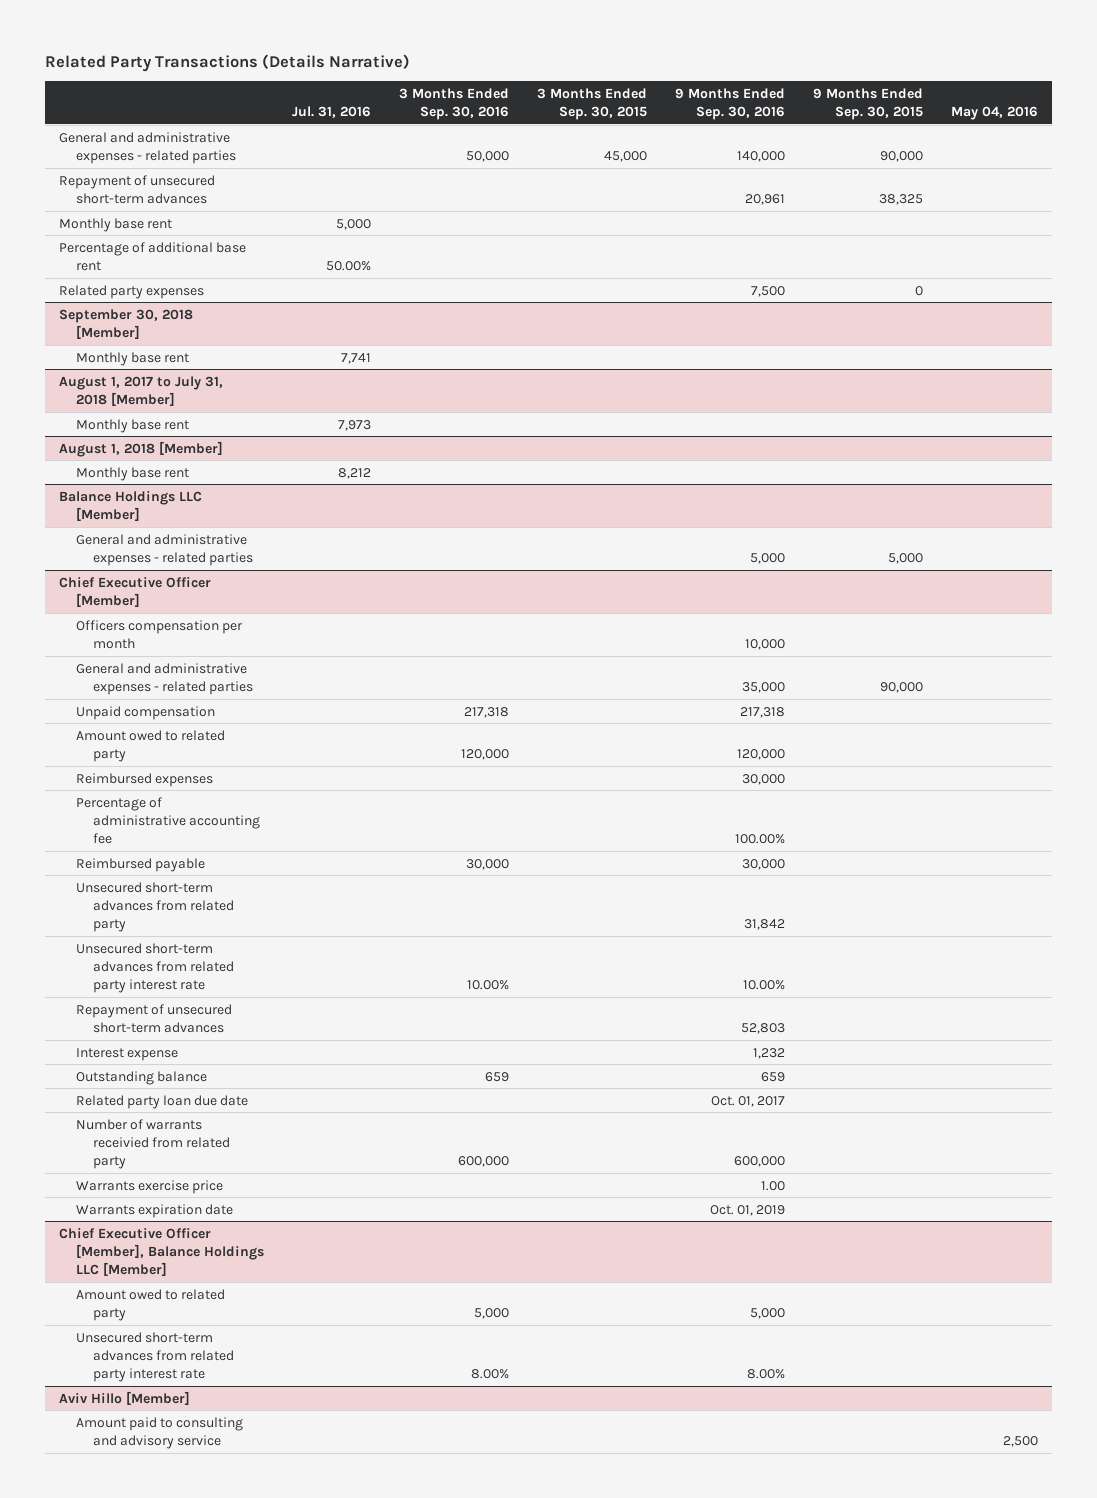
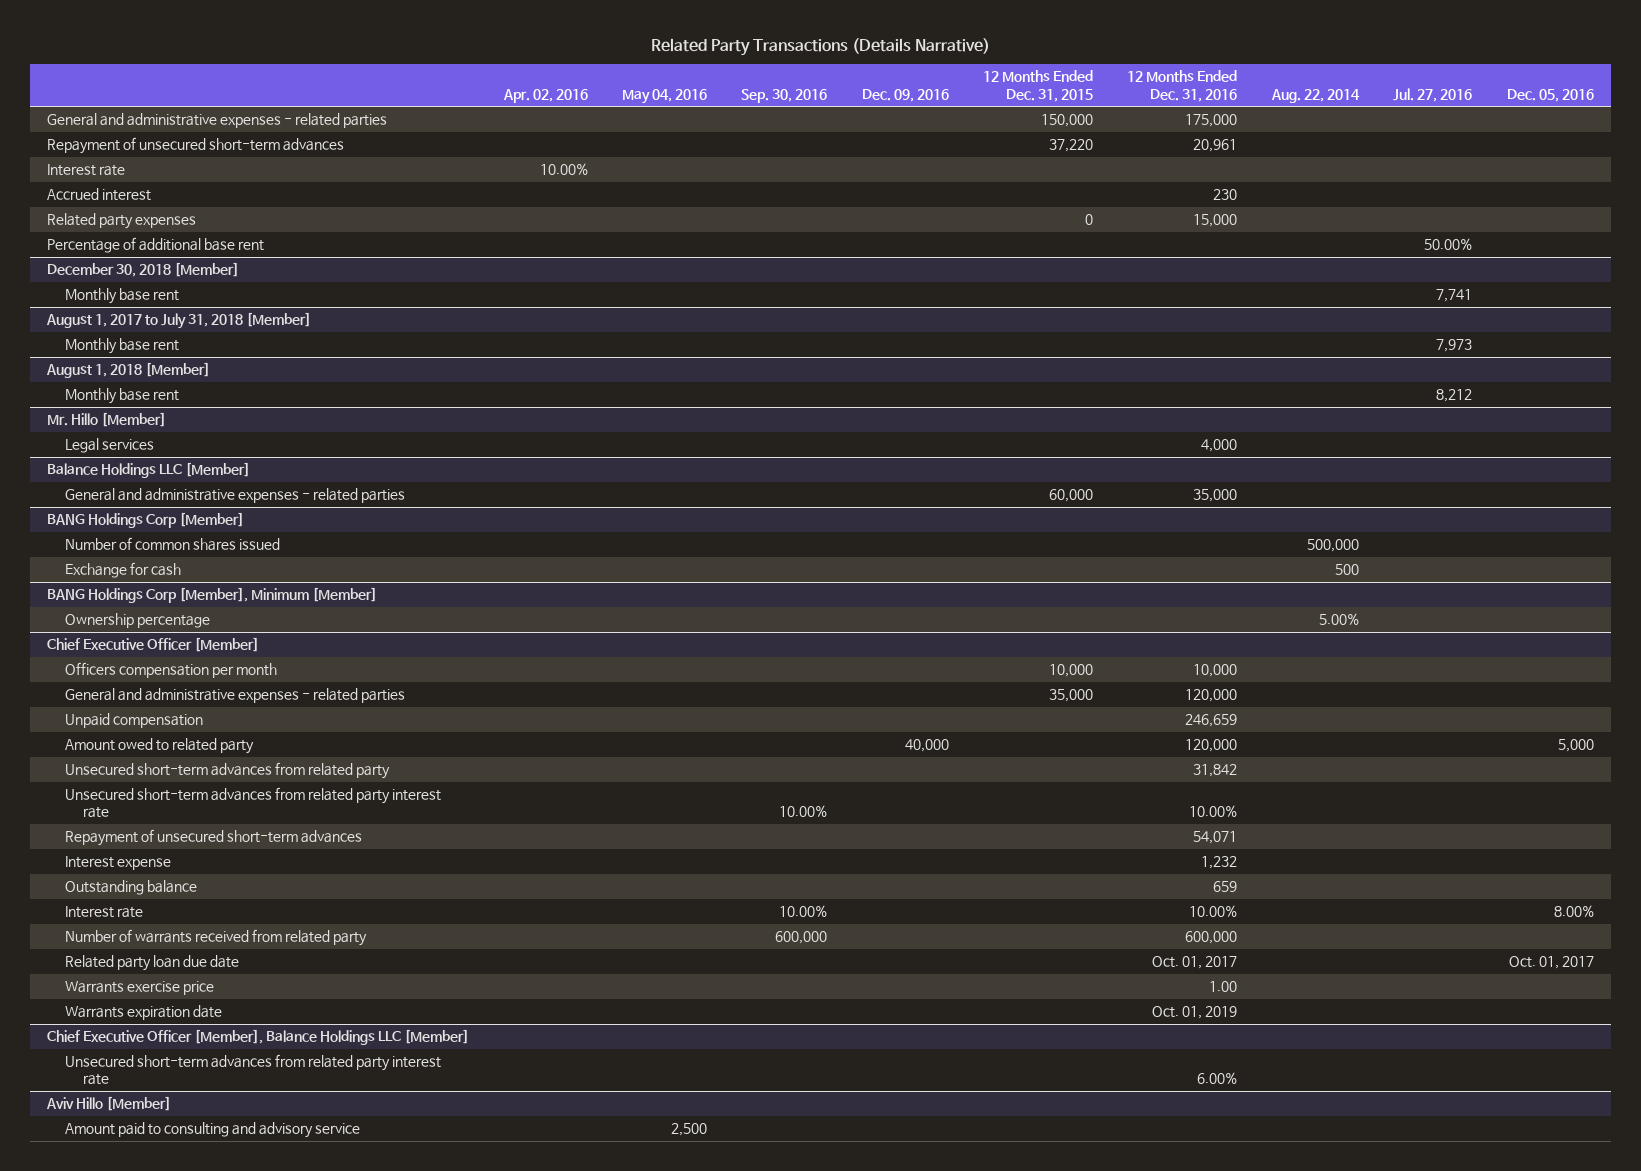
- | Jul. 31, 2016 | 3 Months Ended Sep. 30, 2016 | 3 Months Ended Sep. 30, 2015 | 9 Months Ended Sep. 30, 2016 | 9 Months Ended Sep. 30, 2015 | May 04, 2016
+ | Apr. 02, 2016 | May 04, 2016 | Sep. 30, 2016 | Dec. 09, 2016 | 12 Months Ended Dec. 31, 2015 | 12 Months Ended Dec. 31, 2016 | Aug. 22, 2014 | Jul. 27, 2016 | Dec. 05, 2016
- Monthly base rent | 5,000 | | | | |
+ Interest rate | 10.00% | | | | | | | |
+ Accrued interest | | | | | | 230 | | |
- September 30, 2018 [Member]
- Monthly base rent | 7,741 | | | | |
moved down: Percentage of additional base rent | | | | | | | | 50.00% |
+ December 30, 2018 [Member]
+ Monthly base rent | | | | | | | | 7,741 |
+ Mr. Hillo [Member]
+ Legal services | | | | | | 4,000 | | |
+ BANG Holdings Corp [Member]
+ Number of common shares issued | | | | | | | 500,000 | |
+ Exchange for cash | | | | | | | 500 | |
+ BANG Holdings Corp [Member], Minimum [Member]
+ Ownership percentage | | | | | | | 5.00% | |
@ Chief Executive Officer [Member]
- Reimbursed expenses | | | | 30,000 | |
- Percentage of administrative accounting fee | | | | 100.00% | |
- Reimbursed payable | | 30,000 | | 30,000 | |
+ Interest rate | | | 10.00% | | | 10.00% | | | 8.00%
+ Number of warrants received from related party | | | 600,000 | | | 600,000 | | |
- Number of warrants receivied from related party | | 600,000 | | 600,000 | |
@ Chief Executive Officer [Member], Balance Holdings LLC [Member]
- Amount owed to related party | | 5,000 | | 5,000 | |

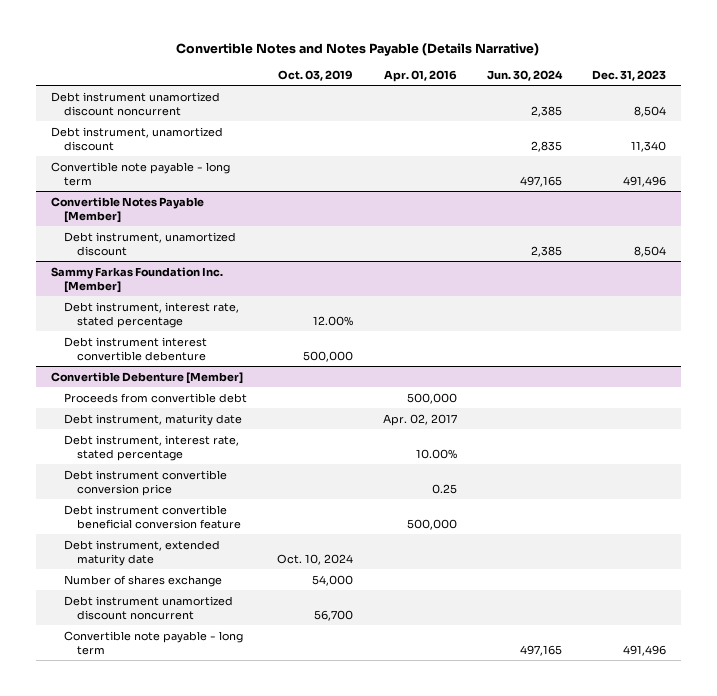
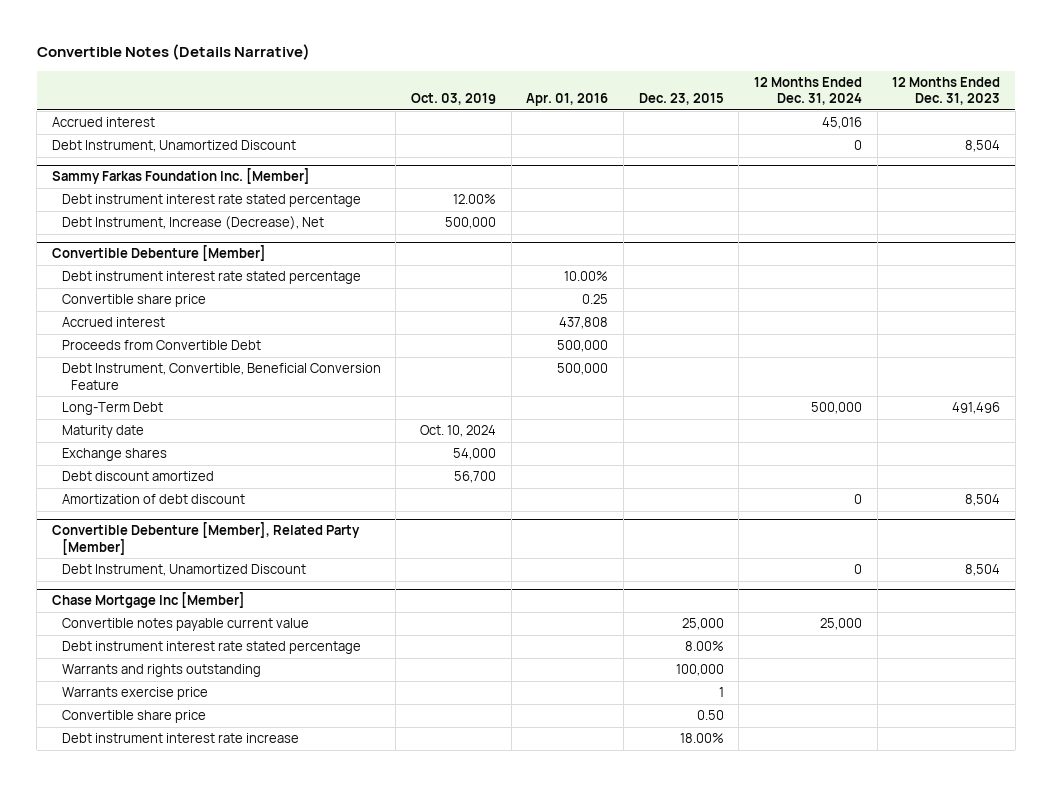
- Convertible Notes and Notes Payable (Details Narrative)
+ Convertible Notes (Details Narrative)
- | Oct. 03, 2019 | Apr. 01, 2016 | Jun. 30, 2024 | Dec. 31, 2023
+ | Oct. 03, 2019 | Apr. 01, 2016 | Dec. 23, 2015 | 12 Months Ended Dec. 31, 2024 | 12 Months Ended Dec. 31, 2023
- Debt instrument unamortized discount noncurrent | | | 2,385 | 8,504
- Debt instrument, unamortized discount | | | 2,835 | 11,340
- Convertible note payable - long term | | | 497,165 | 491,496
- Convertible Notes Payable [Member]
- Debt instrument, unamortized discount | | | 2,385 | 8,504
+ Accrued interest | | | | 45,016 |
+ Debt Instrument, Unamortized Discount | | | | 0 | 8,504
@ Sammy Farkas Foundation Inc. [Member]
- Debt instrument, interest rate, stated percentage | 12.00% | | |
- Debt instrument interest convertible debenture | 500,000 | | |
+ Debt instrument interest rate stated percentage | 12.00% | | | |
+ Debt Instrument, Increase (Decrease), Net | 500,000 | | | |
@ Convertible Debenture [Member]
- Proceeds from convertible debt | | 500,000 | |
- Debt instrument, maturity date | | Apr. 02, 2017 | |
- Debt instrument, interest rate, stated percentage | | 10.00% | |
- Debt instrument convertible conversion price | | 0.25 | |
- Debt instrument convertible beneficial conversion feature | | 500,000 | |
- Debt instrument, extended maturity date | Oct. 10, 2024 | | |
- Number of shares exchange | 54,000 | | |
- Debt instrument unamortized discount noncurrent | 56,700 | | |
- Convertible note payable - long term | | | 497,165 | 491,496
+ Debt instrument interest rate stated percentage | | 10.00% | | |
+ Convertible share price | | 0.25 | | |
+ Accrued interest | | 437,808 | | |
+ Proceeds from Convertible Debt | | 500,000 | | |
+ Debt Instrument, Convertible, Beneficial Conversion Feature | | 500,000 | | |
+ Long-Term Debt | | | | 500,000 | 491,496
+ Maturity date | Oct. 10, 2024 | | | |
+ Exchange shares | 54,000 | | | |
+ Debt discount amortized | 56,700 | | | |
+ Amortization of debt discount | | | | 0 | 8,504
+ Convertible Debenture [Member], Related Party [Member]
+ Debt Instrument, Unamortized Discount | | | | 0 | 8,504
+ Chase Mortgage Inc [Member]
+ Convertible notes payable current value | | | 25,000 | 25,000 |
+ Debt instrument interest rate stated percentage | | | 8.00% | |
+ Warrants and rights outstanding | | | 100,000 | |
+ Warrants exercise price | | | 1 | |
+ Convertible share price | | | 0.50 | |
+ Debt instrument interest rate increase | | | 18.00% | |

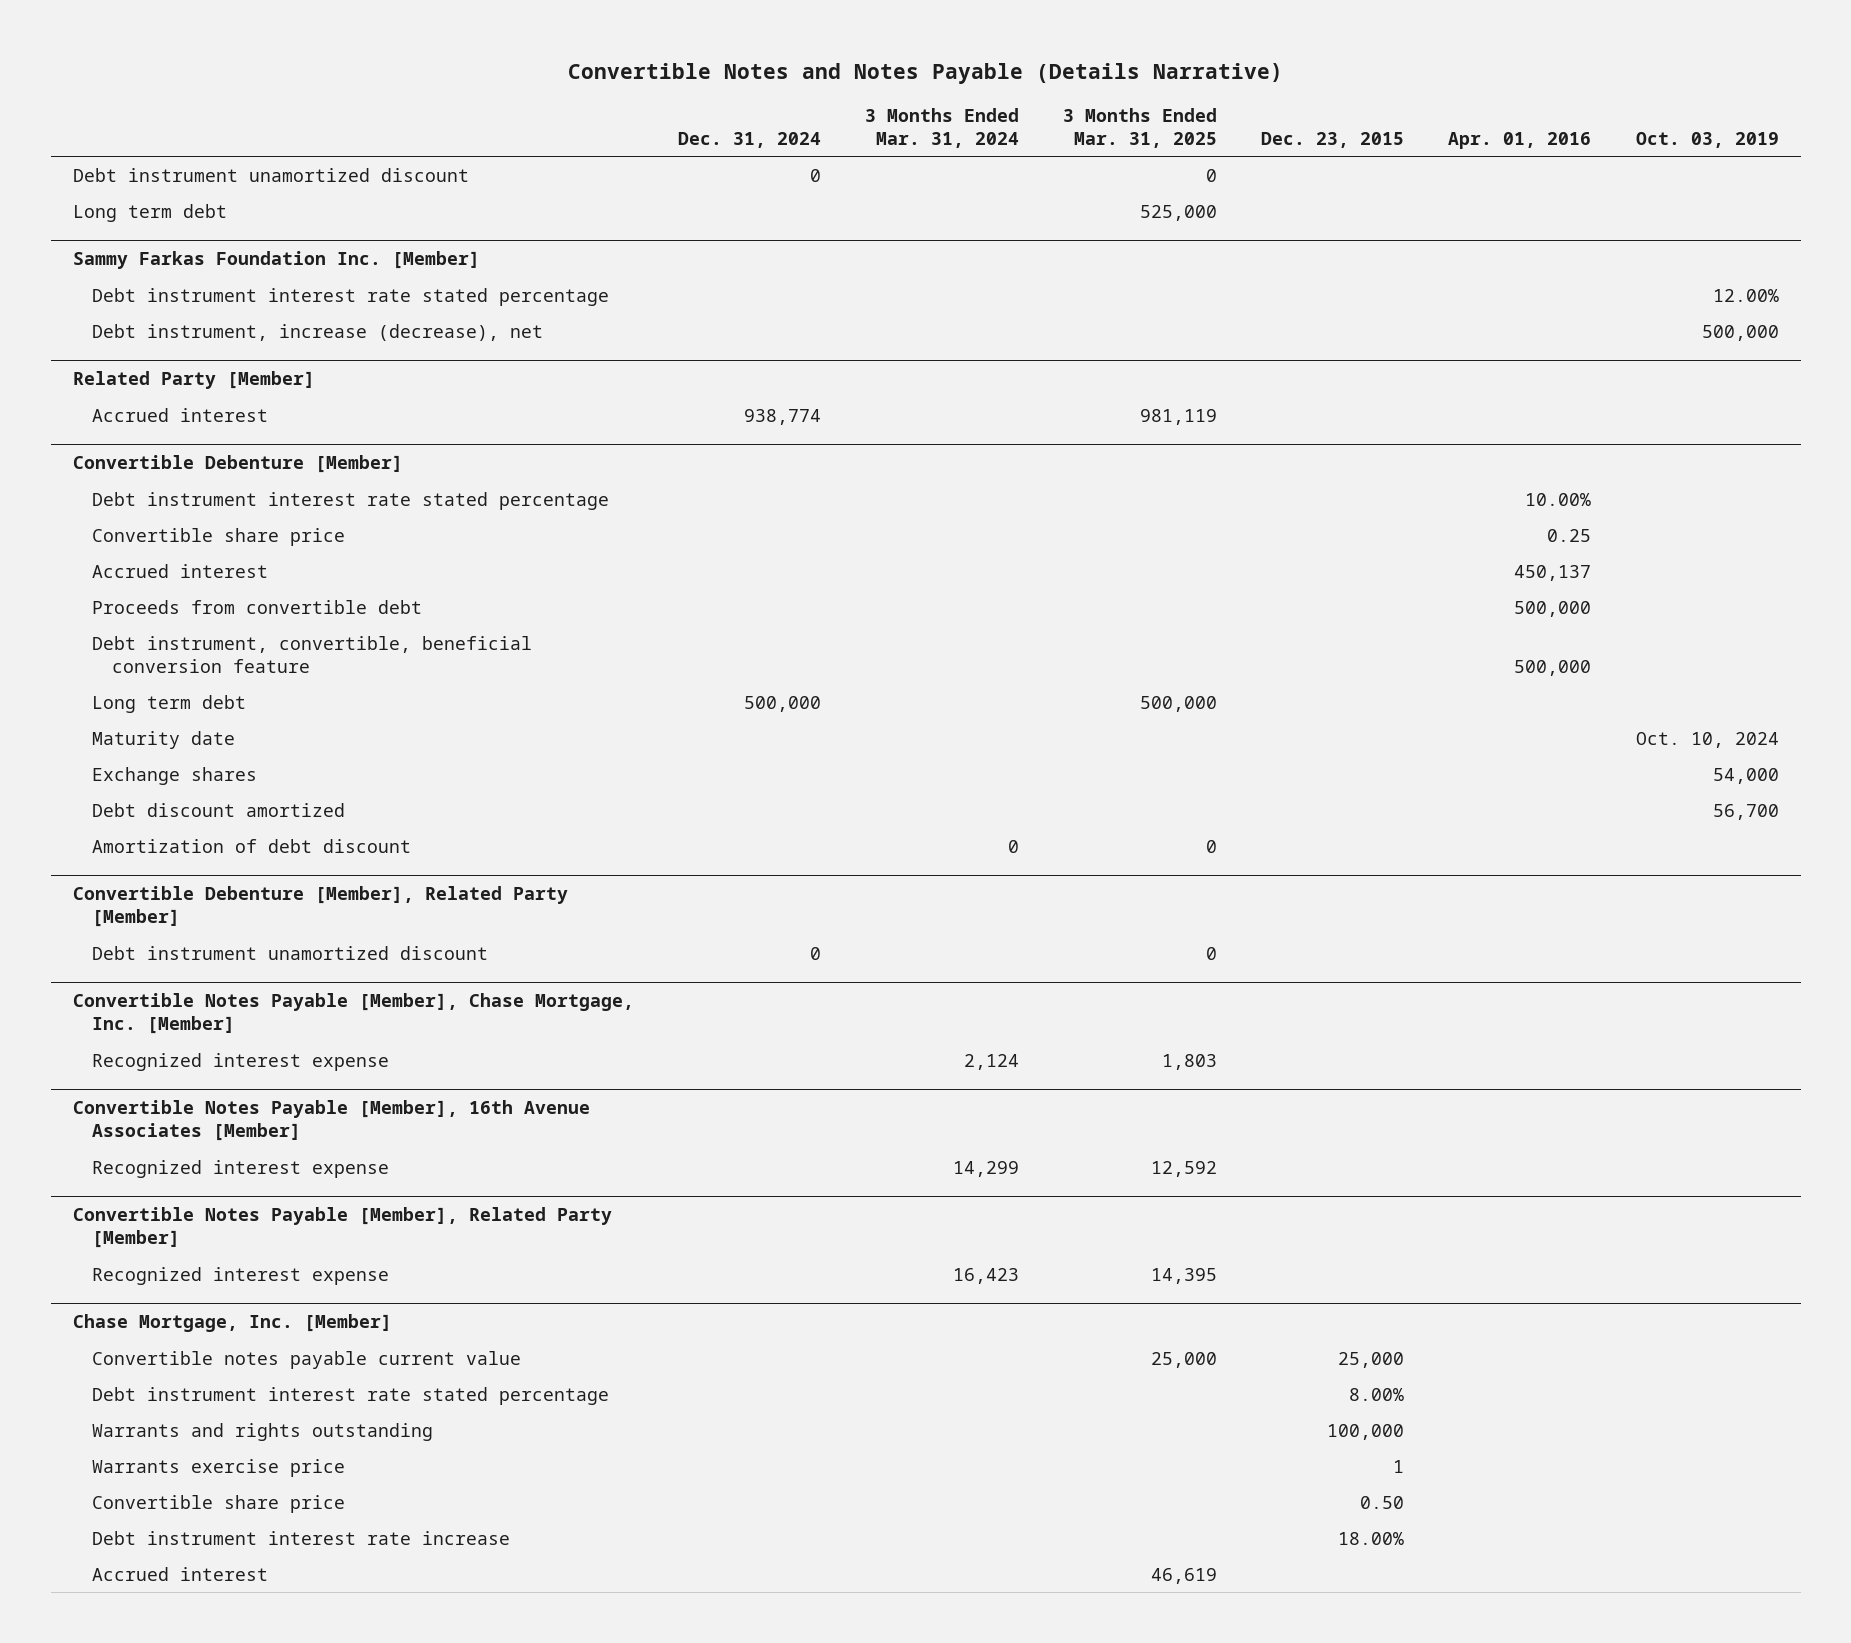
- Convertible Notes (Details Narrative)
+ Convertible Notes and Notes Payable (Details Narrative)
- | Oct. 03, 2019 | Apr. 01, 2016 | Dec. 23, 2015 | 12 Months Ended Dec. 31, 2024 | 12 Months Ended Dec. 31, 2023
+ | Dec. 31, 2024 | 3 Months Ended Mar. 31, 2024 | 3 Months Ended Mar. 31, 2025 | Dec. 23, 2015 | Apr. 01, 2016 | Oct. 03, 2019
- Accrued interest | | | | 45,016 |
- Debt Instrument, Unamortized Discount | | | | 0 | 8,504
+ Debt instrument unamortized discount | 0 | | 0 | | |
+ Long term debt | | | 525,000 | | |
@ Sammy Farkas Foundation Inc. [Member]
- Debt Instrument, Increase (Decrease), Net | 500,000 | | | |
+ Debt instrument, increase (decrease), net | | | | | | 500,000
+ Related Party [Member]
+ Accrued interest | 938,774 | | 981,119 | | |
@ Convertible Debenture [Member]
- Accrued interest | | 437,808 | | |
- Proceeds from Convertible Debt | | 500,000 | | |
- Debt Instrument, Convertible, Beneficial Conversion Feature | | 500,000 | | |
- Long-Term Debt | | | | 500,000 | 491,496
+ Accrued interest | | | | | 450,137 |
+ Proceeds from convertible debt | | | | | 500,000 |
+ Debt instrument, convertible, beneficial conversion feature | | | | | 500,000 |
+ Long term debt | 500,000 | | 500,000 | | |
@ Convertible Debenture [Member], Related Party [Member]
- Debt Instrument, Unamortized Discount | | | | 0 | 8,504
- Chase Mortgage Inc [Member]
@ Convertible Debenture [Member], Related Party [Member]
+ Debt instrument unamortized discount | 0 | | 0 | | |
+ Convertible Notes Payable [Member], Chase Mortgage, Inc. [Member]
+ Recognized interest expense | | 2,124 | 1,803 | | |
+ Convertible Notes Payable [Member], 16th Avenue Associates [Member]
+ Recognized interest expense | | 14,299 | 12,592 | | |
+ Convertible Notes Payable [Member], Related Party [Member]
+ Recognized interest expense | | 16,423 | 14,395 | | |
+ Chase Mortgage, Inc. [Member]
+ Accrued interest | | | 46,619 | | |

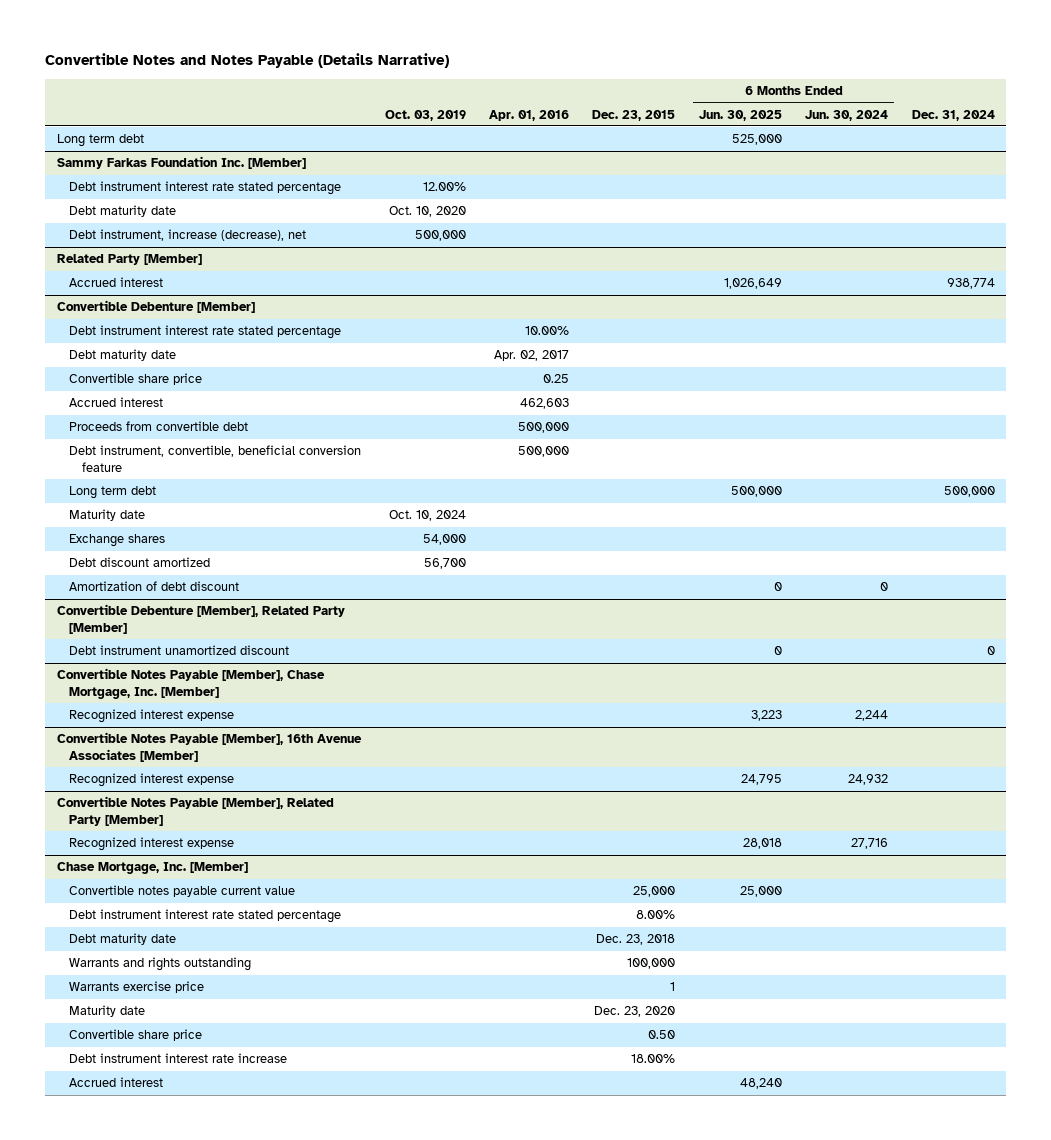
- | Dec. 31, 2024 | 3 Months Ended Mar. 31, 2024 | 3 Months Ended Mar. 31, 2025 | Dec. 23, 2015 | Apr. 01, 2016 | Oct. 03, 2019
+ | Oct. 03, 2019 | Apr. 01, 2016 | Dec. 23, 2015 | 6 Months Ended Jun. 30, 2025 | 6 Months Ended Jun. 30, 2024 | Dec. 31, 2024
- Debt instrument unamortized discount | 0 | | 0 | | |
@ Sammy Farkas Foundation Inc. [Member]
+ Debt maturity date | Oct. 10, 2020 | | | | |
@ Convertible Debenture [Member]
+ Debt maturity date | | Apr. 02, 2017 | | | |
- Accrued interest | | | | | 450,137 |
+ Accrued interest | | 462,603 | | | |
@ Chase Mortgage, Inc. [Member]
+ Debt maturity date | | | Dec. 23, 2018 | | |
+ Maturity date | | | Dec. 23, 2020 | | |

